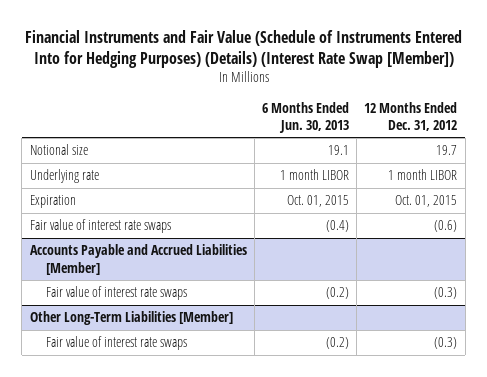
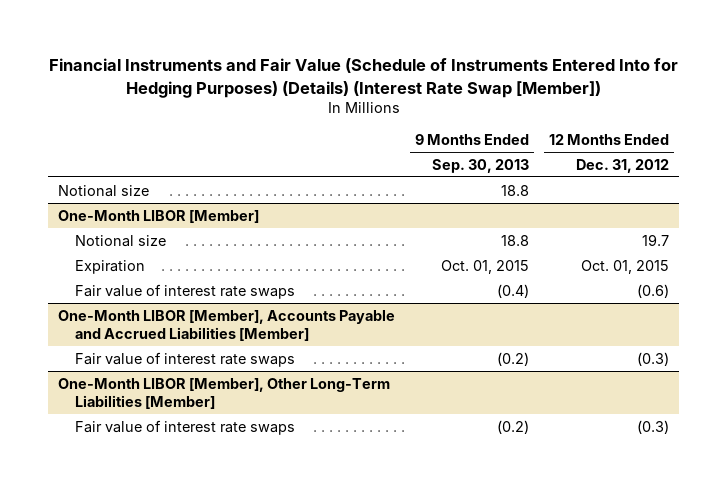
- | 6 Months Ended Jun. 30, 2013 | 12 Months Ended Dec. 31, 2012
+ | 9 Months Ended Sep. 30, 2013 | 12 Months Ended Dec. 31, 2012
+ Notional size | 18.8 |
+ One-Month LIBOR [Member]
- Underlying rate | 1 month LIBOR | 1 month LIBOR
- Accounts Payable and Accrued Liabilities [Member]
+ One-Month LIBOR [Member], Accounts Payable and Accrued Liabilities [Member]
- Other Long-Term Liabilities [Member]
+ One-Month LIBOR [Member], Other Long-Term Liabilities [Member]

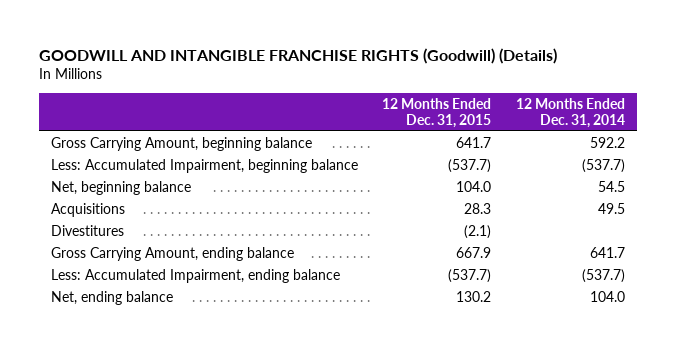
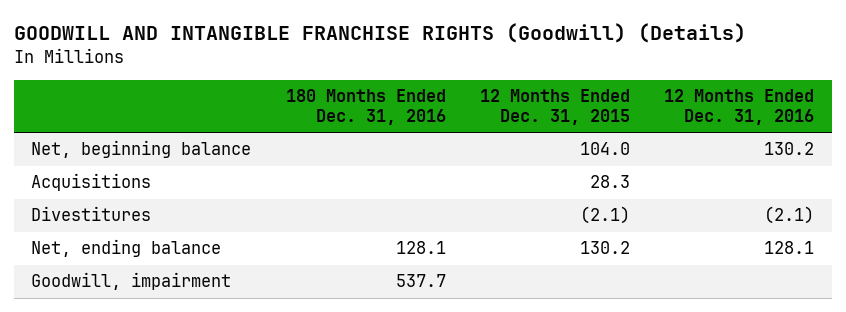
- | 12 Months Ended Dec. 31, 2015 | 12 Months Ended Dec. 31, 2014
+ | 180 Months Ended Dec. 31, 2016 | 12 Months Ended Dec. 31, 2015 | 12 Months Ended Dec. 31, 2016
- Gross Carrying Amount, beginning balance | 641.7 | 592.2
- Less: Accumulated Impairment, beginning balance | (537.7) | (537.7)
- Gross Carrying Amount, ending balance | 667.9 | 641.7
- Less: Accumulated Impairment, ending balance | (537.7) | (537.7)
+ Goodwill, impairment | 537.7 | |

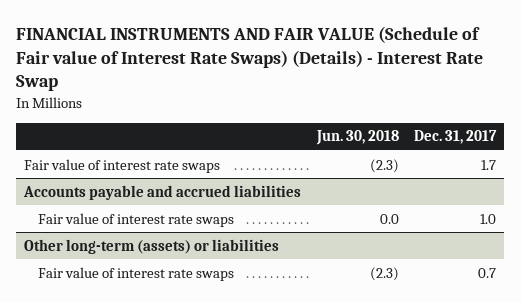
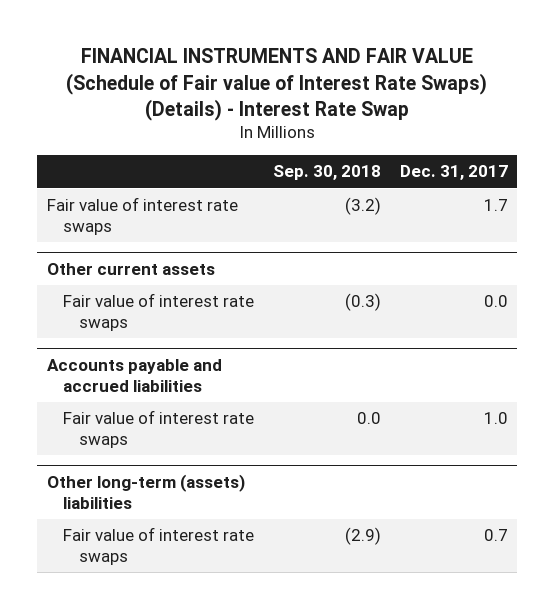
- | Jun. 30, 2018 | Dec. 31, 2017
+ | Sep. 30, 2018 | Dec. 31, 2017
+ Other current assets
+ Fair value of interest rate swaps | (0.3) | 0.0
- Other long-term (assets) or liabilities
+ Other long-term (assets) liabilities

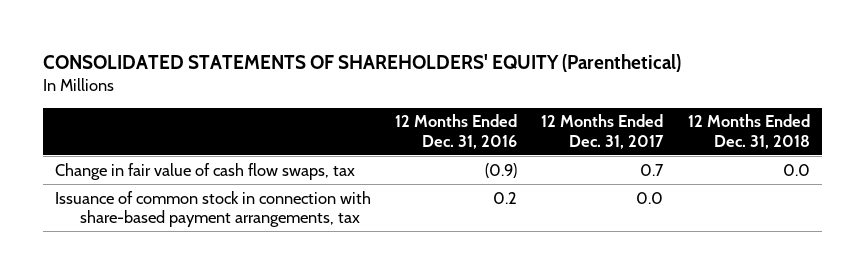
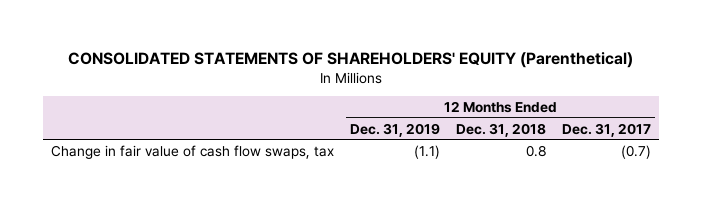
- | 12 Months Ended Dec. 31, 2016 | 12 Months Ended Dec. 31, 2017 | 12 Months Ended Dec. 31, 2018
+ | 12 Months Ended Dec. 31, 2019 | 12 Months Ended Dec. 31, 2018 | 12 Months Ended Dec. 31, 2017
- Change in fair value of cash flow swaps, tax | (0.9) | 0.7 | 0.0
- Issuance of common stock in connection with share-based payment arrangements, tax | 0.2 | 0.0 |
+ Change in fair value of cash flow swaps, tax | (1.1) | 0.8 | (0.7)

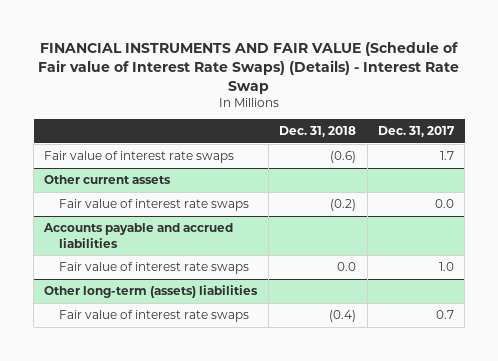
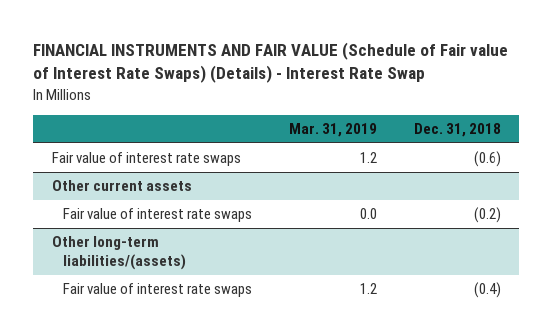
- | Dec. 31, 2018 | Dec. 31, 2017
+ | Mar. 31, 2019 | Dec. 31, 2018
- Accounts payable and accrued liabilities
- Fair value of interest rate swaps | 0.0 | 1.0
- Other long-term (assets) liabilities
+ Other long-term liabilities/(assets)

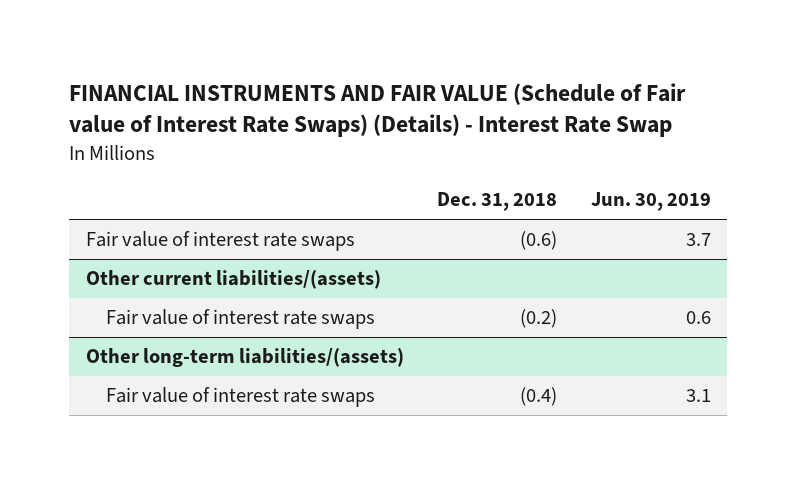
- | Mar. 31, 2019 | Dec. 31, 2018
+ | Dec. 31, 2018 | Jun. 30, 2019
- Other current assets
+ Other current liabilities/(assets)

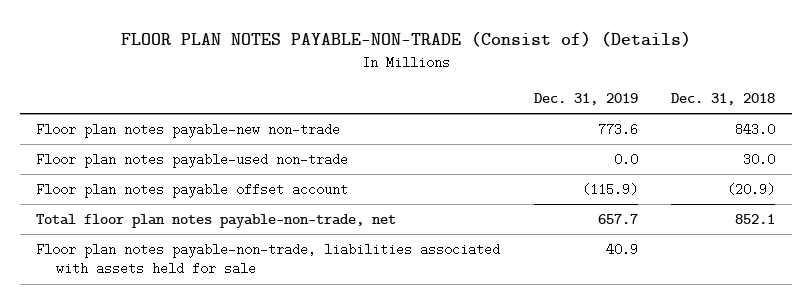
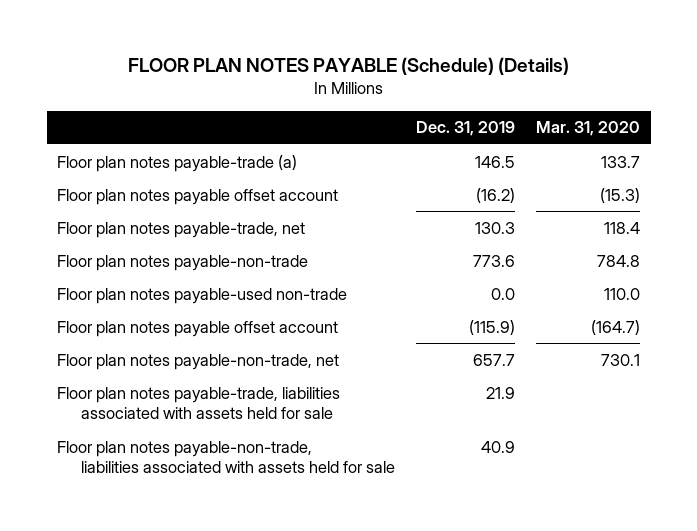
- FLOOR PLAN NOTES PAYABLE-NON-TRADE (Consist of) (Details)
+ FLOOR PLAN NOTES PAYABLE (Schedule) (Details)
- | Dec. 31, 2019 | Dec. 31, 2018
+ | Dec. 31, 2019 | Mar. 31, 2020
- Floor plan notes payable-new non-trade | 773.6 | 843.0
+ Floor plan notes payable-trade (a) | 146.5 | 133.7
+ Floor plan notes payable offset account | (16.2) | (15.3)
+ Floor plan notes payable-trade, net | 130.3 | 118.4
+ Floor plan notes payable-non-trade | 773.6 | 784.8
- Total floor plan notes payable-non-trade, net | 657.7 | 852.1
+ Floor plan notes payable-non-trade, net | 657.7 | 730.1
+ Floor plan notes payable-trade, liabilities associated with assets held for sale | 21.9 |

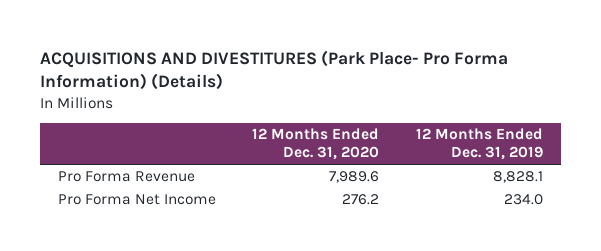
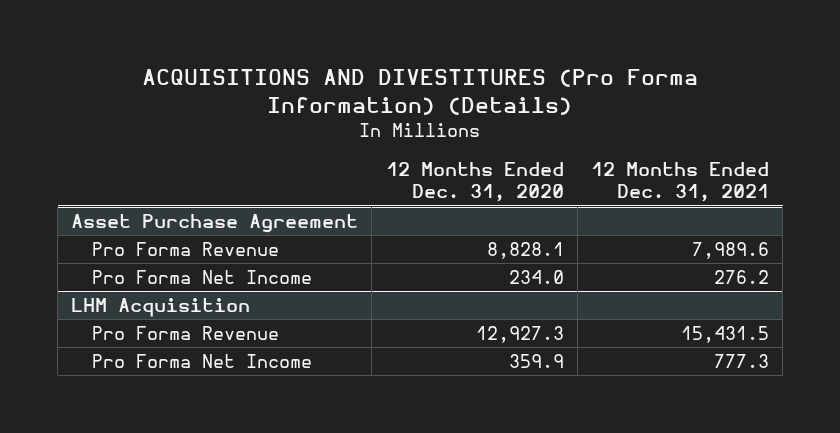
- ACQUISITIONS AND DIVESTITURES (Park Place- Pro Forma Information) (Details)
+ ACQUISITIONS AND DIVESTITURES (Pro Forma Information) (Details)
- | 12 Months Ended Dec. 31, 2020 | 12 Months Ended Dec. 31, 2019
+ | 12 Months Ended Dec. 31, 2020 | 12 Months Ended Dec. 31, 2021
- Pro Forma Revenue | 7,989.6 | 8,828.1
- Pro Forma Net Income | 276.2 | 234.0
+ Asset Purchase Agreement
+ Pro Forma Revenue | 8,828.1 | 7,989.6
+ Pro Forma Net Income | 234.0 | 276.2
+ LHM Acquisition
+ Pro Forma Revenue | 12,927.3 | 15,431.5
+ Pro Forma Net Income | 359.9 | 777.3

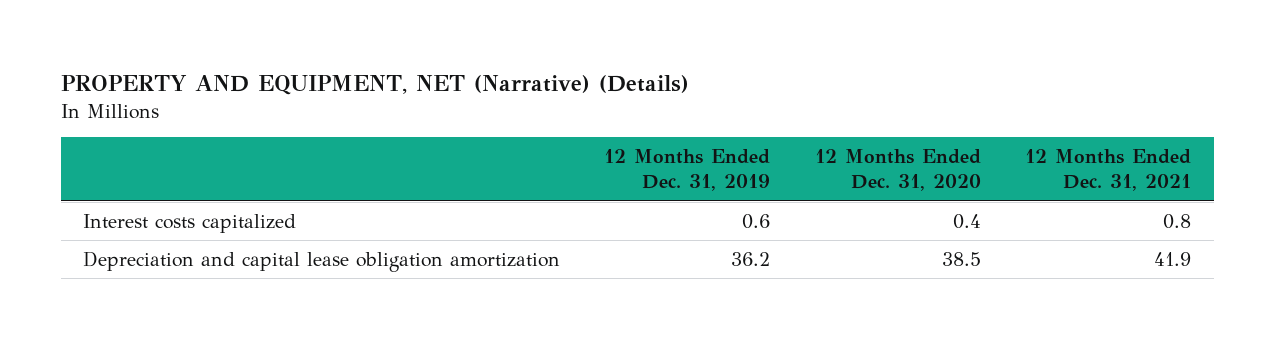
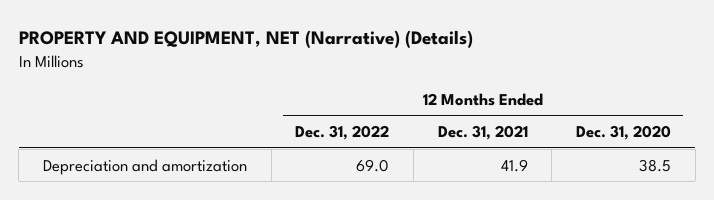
- | 12 Months Ended Dec. 31, 2019 | 12 Months Ended Dec. 31, 2020 | 12 Months Ended Dec. 31, 2021
+ | 12 Months Ended Dec. 31, 2022 | 12 Months Ended Dec. 31, 2021 | 12 Months Ended Dec. 31, 2020
- Interest costs capitalized | 0.6 | 0.4 | 0.8
- Depreciation and capital lease obligation amortization | 36.2 | 38.5 | 41.9
+ Depreciation and amortization | 69.0 | 41.9 | 38.5

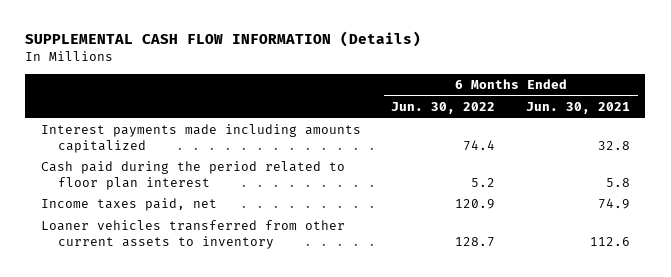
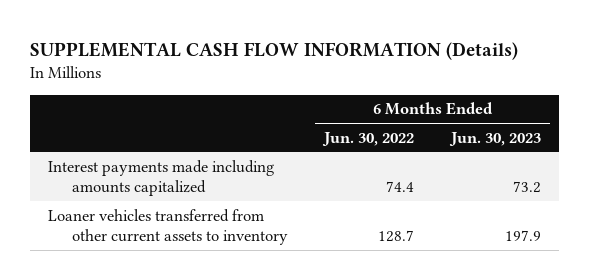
- | 6 Months Ended Jun. 30, 2022 | 6 Months Ended Jun. 30, 2021
+ | 6 Months Ended Jun. 30, 2022 | 6 Months Ended Jun. 30, 2023
- Cash paid during the period related to floor plan interest | 5.2 | 5.8
- Income taxes paid, net | 120.9 | 74.9

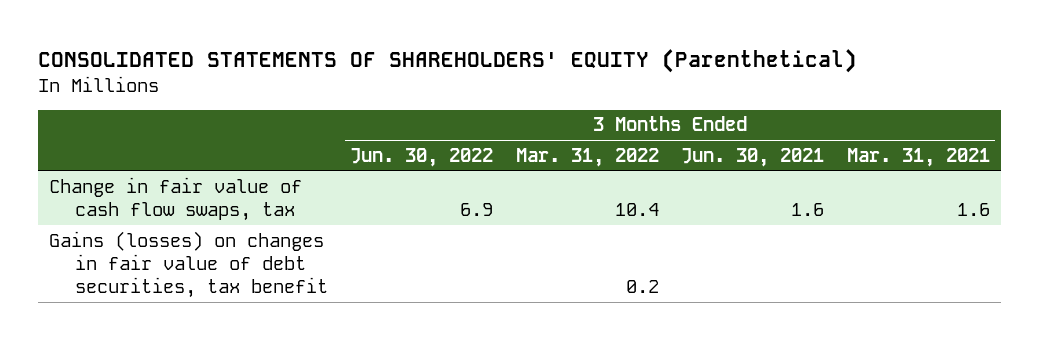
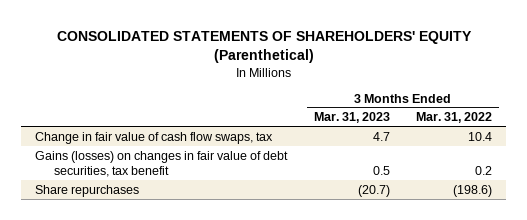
- | 3 Months Ended Jun. 30, 2022 | 3 Months Ended Mar. 31, 2022 | 3 Months Ended Jun. 30, 2021 | 3 Months Ended Mar. 31, 2021
+ | 3 Months Ended Mar. 31, 2023 | 3 Months Ended Mar. 31, 2022
+ Share repurchases | (20.7) | (198.6)

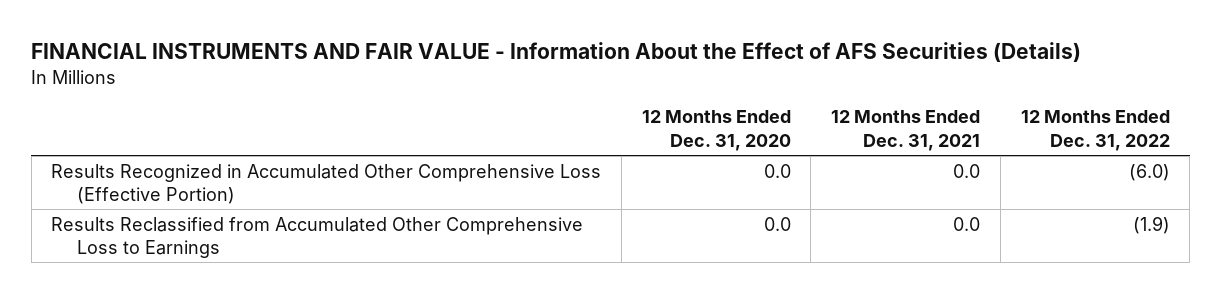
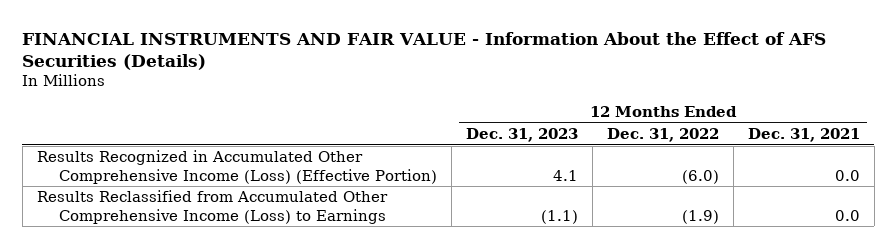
- | 12 Months Ended Dec. 31, 2020 | 12 Months Ended Dec. 31, 2021 | 12 Months Ended Dec. 31, 2022
+ | 12 Months Ended Dec. 31, 2023 | 12 Months Ended Dec. 31, 2022 | 12 Months Ended Dec. 31, 2021
- Results Recognized in Accumulated Other Comprehensive Loss (Effective Portion) | 0.0 | 0.0 | (6.0)
- Results Reclassified from Accumulated Other Comprehensive Loss to Earnings | 0.0 | 0.0 | (1.9)
+ Results Recognized in Accumulated Other Comprehensive Income (Loss) (Effective Portion) | 4.1 | (6.0) | 0.0
+ Results Reclassified from Accumulated Other Comprehensive Income (Loss) to Earnings | (1.1) | (1.9) | 0.0

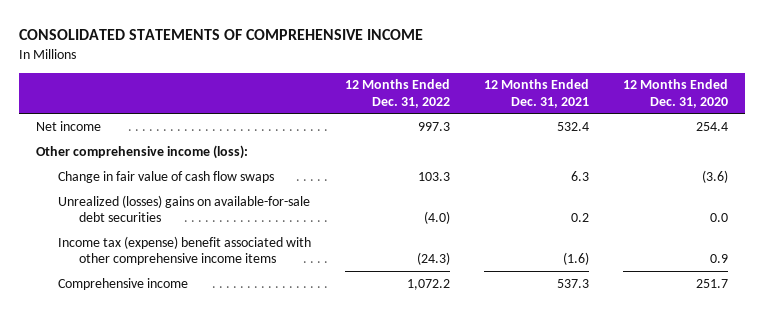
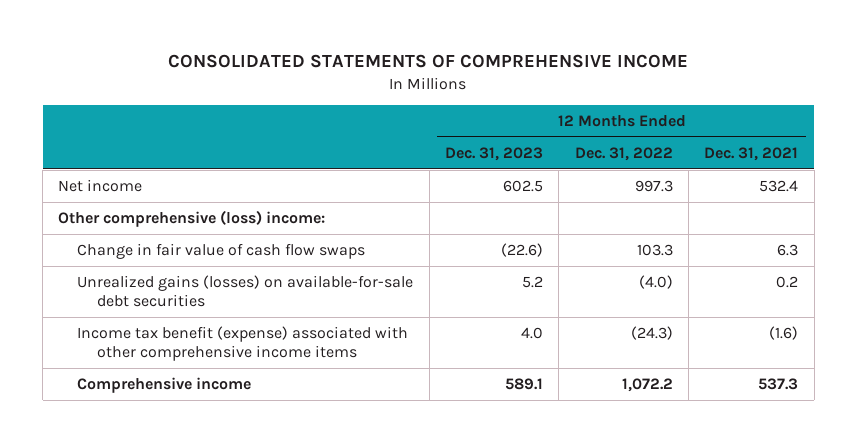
- | 12 Months Ended Dec. 31, 2022 | 12 Months Ended Dec. 31, 2021 | 12 Months Ended Dec. 31, 2020
+ | 12 Months Ended Dec. 31, 2023 | 12 Months Ended Dec. 31, 2022 | 12 Months Ended Dec. 31, 2021
- Other comprehensive income (loss):
+ Other comprehensive (loss) income:
- Unrealized (losses) gains on available-for-sale debt securities | (4.0) | 0.2 | 0.0
- Income tax (expense) benefit associated with other comprehensive income items | (24.3) | (1.6) | 0.9
+ Unrealized gains (losses) on available-for-sale debt securities | 5.2 | (4.0) | 0.2
+ Income tax benefit (expense) associated with other comprehensive income items | 4.0 | (24.3) | (1.6)

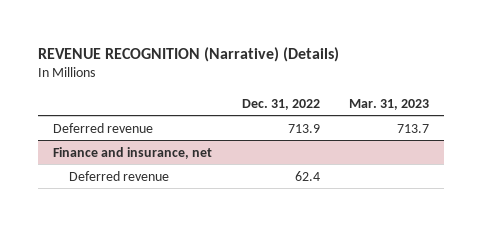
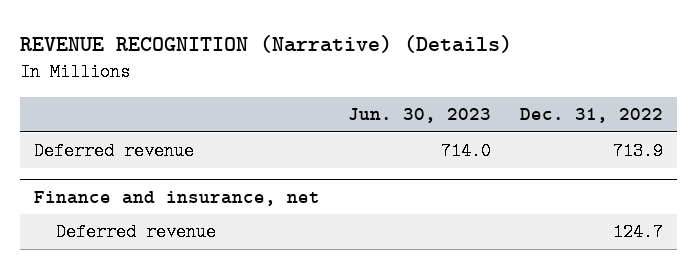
- | Dec. 31, 2022 | Mar. 31, 2023
+ | Jun. 30, 2023 | Dec. 31, 2022
@ Finance and insurance, net
- Deferred revenue | 62.4 |
+ Deferred revenue | | 124.7

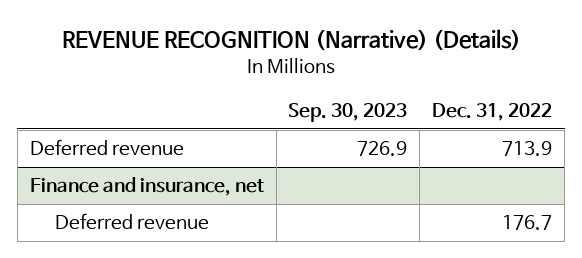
- | Jun. 30, 2023 | Dec. 31, 2022
+ | Sep. 30, 2023 | Dec. 31, 2022
@ Finance and insurance, net
- Deferred revenue | | 124.7
+ Deferred revenue | | 176.7

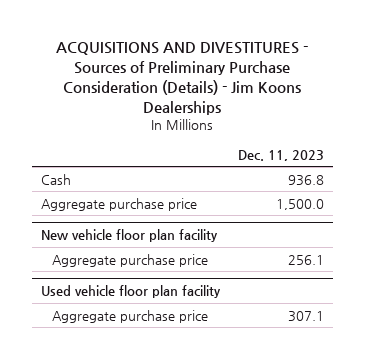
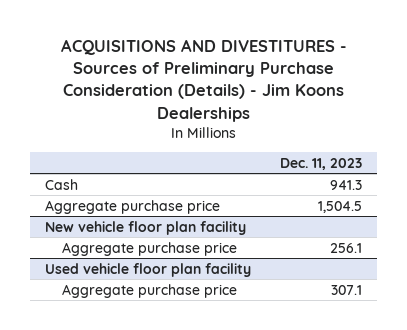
- Cash | 936.8
- Aggregate purchase price | 1,500.0
+ Cash | 941.3
+ Aggregate purchase price | 1,504.5

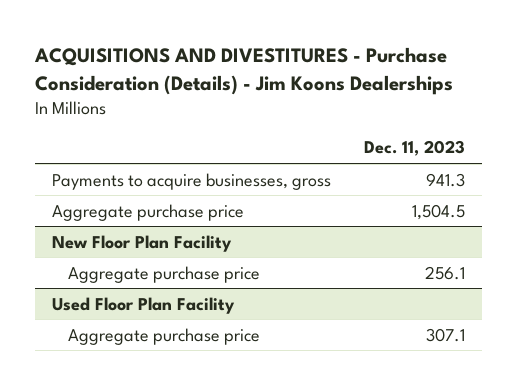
- ACQUISITIONS AND DIVESTITURES - Sources of Preliminary Purchase Consideration (Details) - Jim Koons Dealerships
+ ACQUISITIONS AND DIVESTITURES - Purchase Consideration (Details) - Jim Koons Dealerships
- Cash | 941.3
+ Payments to acquire businesses, gross | 941.3
- New vehicle floor plan facility
+ New Floor Plan Facility
- Used vehicle floor plan facility
+ Used Floor Plan Facility

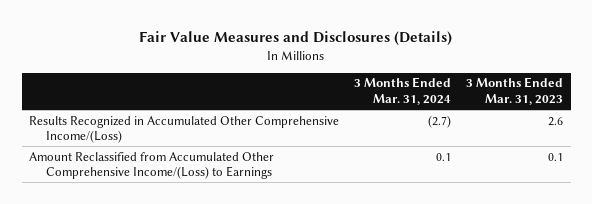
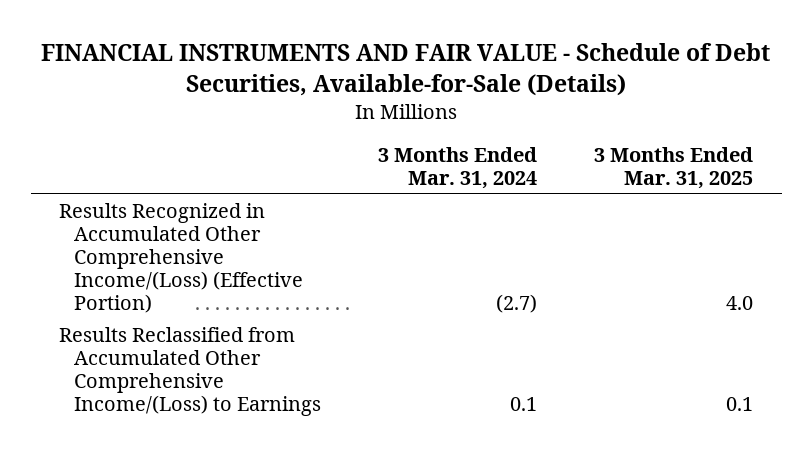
- Fair Value Measures and Disclosures (Details)
+ FINANCIAL INSTRUMENTS AND FAIR VALUE - Schedule of Debt Securities, Available-for-Sale (Details)
- | 3 Months Ended Mar. 31, 2024 | 3 Months Ended Mar. 31, 2023
+ | 3 Months Ended Mar. 31, 2024 | 3 Months Ended Mar. 31, 2025
- Results Recognized in Accumulated Other Comprehensive Income/(Loss) | (2.7) | 2.6
- Amount Reclassified from Accumulated Other Comprehensive Income/(Loss) to Earnings | 0.1 | 0.1
+ Results Recognized in Accumulated Other Comprehensive Income/(Loss) (Effective Portion) | (2.7) | 4.0
+ Results Reclassified from Accumulated Other Comprehensive Income/(Loss) to Earnings | 0.1 | 0.1

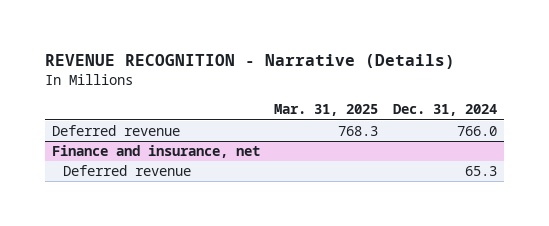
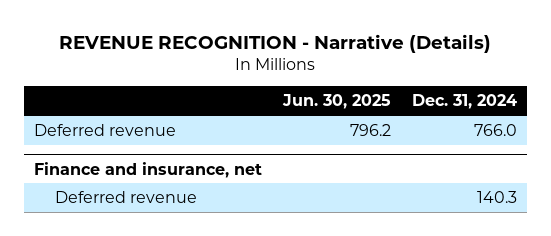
- | Mar. 31, 2025 | Dec. 31, 2024
+ | Jun. 30, 2025 | Dec. 31, 2024
@ Finance and insurance, net
- Deferred revenue | | 65.3
+ Deferred revenue | | 140.3

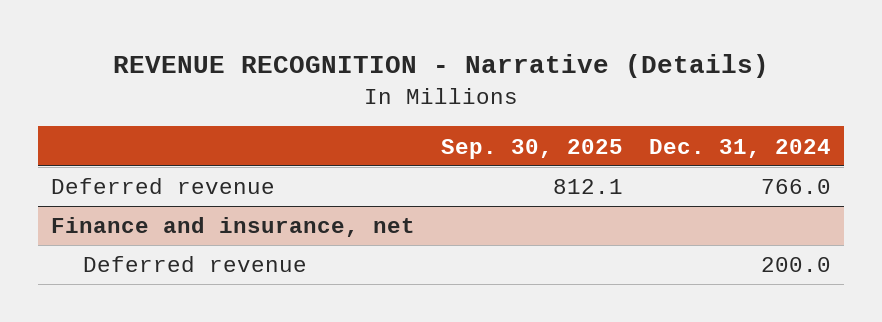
- | Jun. 30, 2025 | Dec. 31, 2024
+ | Sep. 30, 2025 | Dec. 31, 2024
@ Finance and insurance, net
- Deferred revenue | | 140.3
+ Deferred revenue | | 200.0

